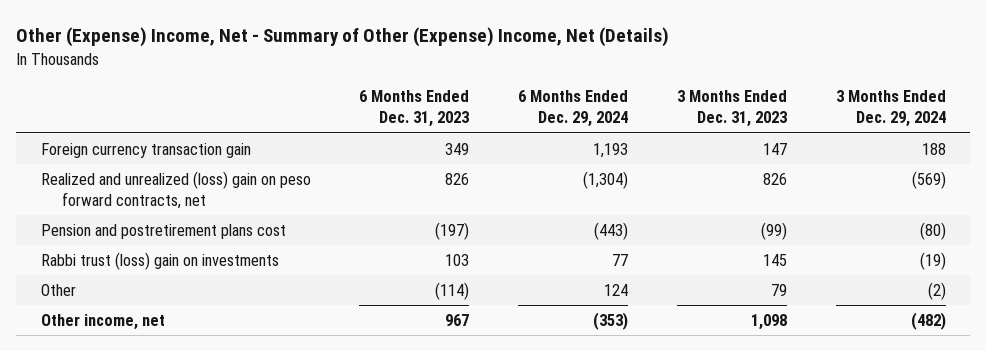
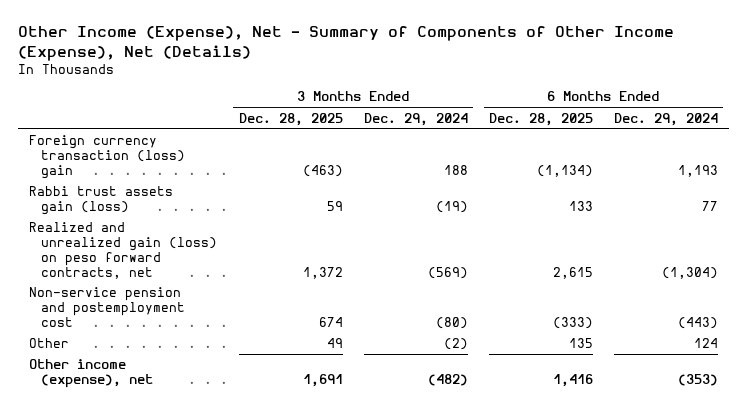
- Other (Expense) Income, Net - Summary of Other (Expense) Income, Net (Details)
+ Other Income (Expense), Net - Summary of Components of Other Income (Expense), Net (Details)
- | 6 Months Ended Dec. 31, 2023 | 6 Months Ended Dec. 29, 2024 | 3 Months Ended Dec. 31, 2023 | 3 Months Ended Dec. 29, 2024
+ | 3 Months Ended Dec. 28, 2025 | 3 Months Ended Dec. 29, 2024 | 6 Months Ended Dec. 28, 2025 | 6 Months Ended Dec. 29, 2024
- Foreign currency transaction gain | 349 | 1,193 | 147 | 188
- Realized and unrealized (loss) gain on peso forward contracts, net | 826 | (1,304) | 826 | (569)
- Pension and postretirement plans cost | (197) | (443) | (99) | (80)
- Rabbi trust (loss) gain on investments | 103 | 77 | 145 | (19)
+ Foreign currency transaction (loss) gain | (463) | 188 | (1,134) | 1,193
+ Rabbi trust assets gain (loss) | 59 | (19) | 133 | 77
+ Realized and unrealized gain (loss) on peso forward contracts, net | 1,372 | (569) | 2,615 | (1,304)
+ Non-service pension and postemployment cost | 674 | (80) | (333) | (443)
- Other income, net | 967 | (353) | 1,098 | (482)
+ Other income (expense), net | 1,691 | (482) | 1,416 | (353)

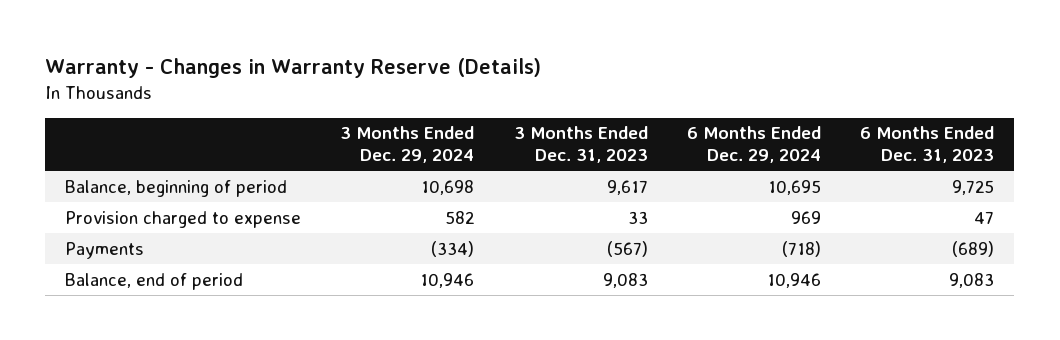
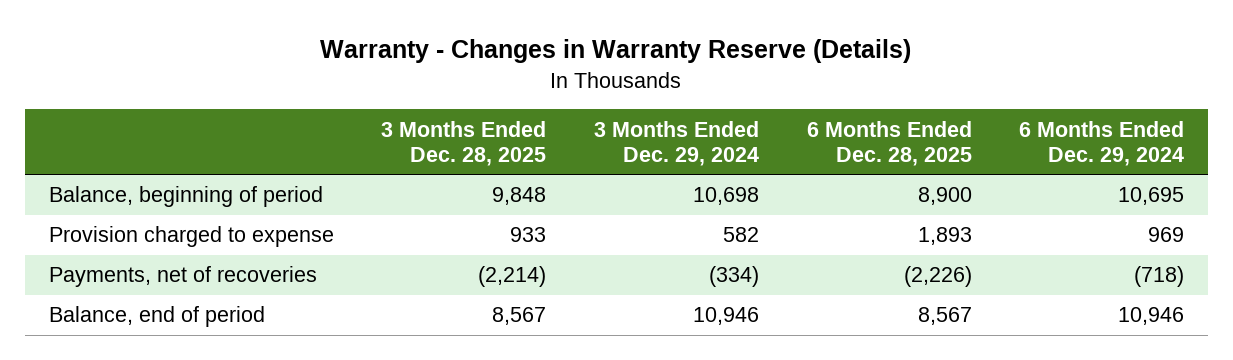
- | 3 Months Ended Dec. 29, 2024 | 3 Months Ended Dec. 31, 2023 | 6 Months Ended Dec. 29, 2024 | 6 Months Ended Dec. 31, 2023
+ | 3 Months Ended Dec. 28, 2025 | 3 Months Ended Dec. 29, 2024 | 6 Months Ended Dec. 28, 2025 | 6 Months Ended Dec. 29, 2024
- Payments | (334) | (567) | (718) | (689)
+ Payments, net of recoveries | (2,214) | (334) | (2,226) | (718)

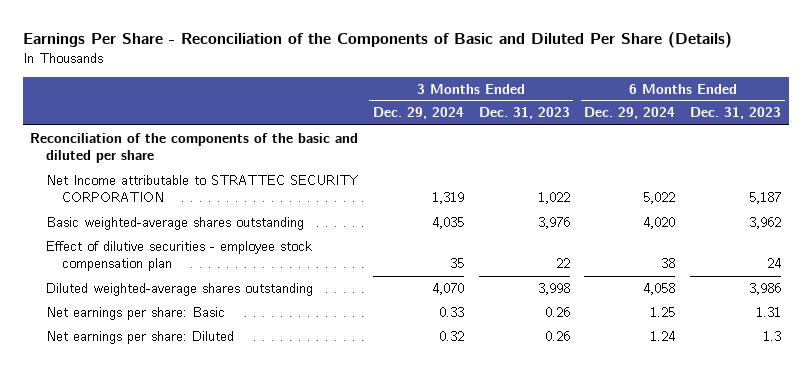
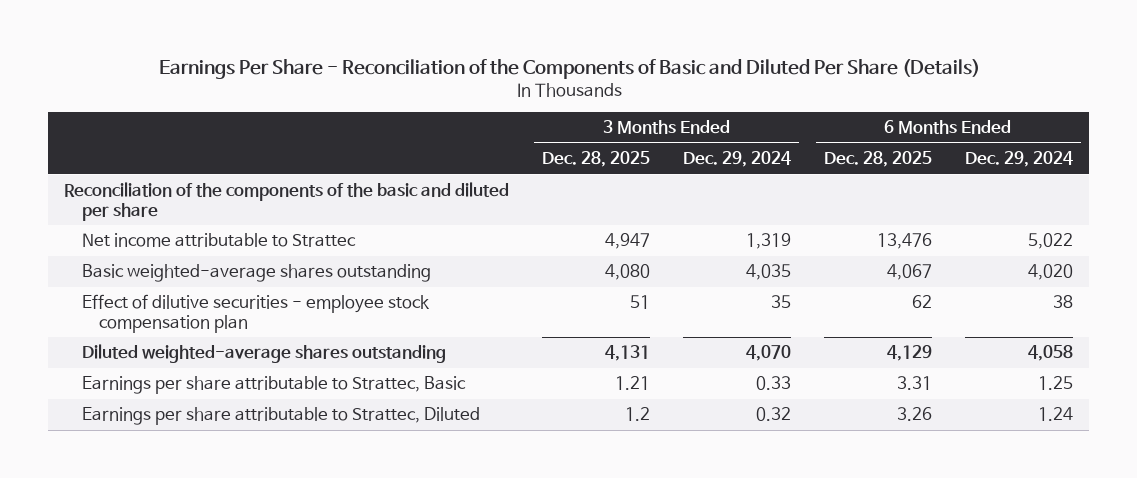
- | 3 Months Ended Dec. 29, 2024 | 3 Months Ended Dec. 31, 2023 | 6 Months Ended Dec. 29, 2024 | 6 Months Ended Dec. 31, 2023
+ | 3 Months Ended Dec. 28, 2025 | 3 Months Ended Dec. 29, 2024 | 6 Months Ended Dec. 28, 2025 | 6 Months Ended Dec. 29, 2024
- Net Income attributable to STRATTEC SECURITY CORPORATION | 1,319 | 1,022 | 5,022 | 5,187
+ Net income attributable to Strattec | 4,947 | 1,319 | 13,476 | 5,022
- Net earnings per share: Basic | 0.33 | 0.26 | 1.25 | 1.31
- Net earnings per share: Diluted | 0.32 | 0.26 | 1.24 | 1.3
+ Earnings per share attributable to Strattec, Basic | 1.21 | 0.33 | 3.31 | 1.25
+ Earnings per share attributable to Strattec, Diluted | 1.2 | 0.32 | 3.26 | 1.24

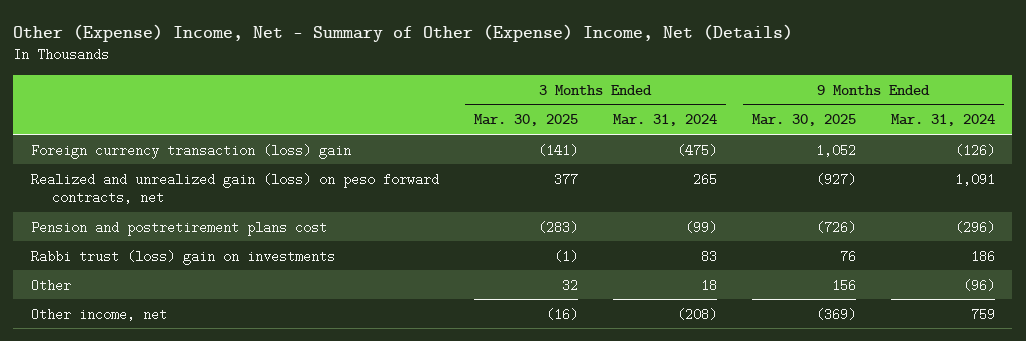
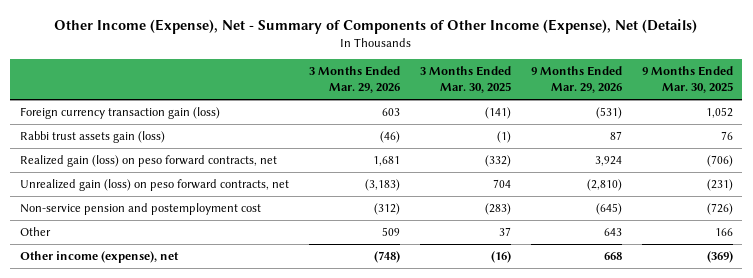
- Other (Expense) Income, Net - Summary of Other (Expense) Income, Net (Details)
+ Other Income (Expense), Net - Summary of Components of Other Income (Expense), Net (Details)
- | 3 Months Ended Mar. 30, 2025 | 3 Months Ended Mar. 31, 2024 | 9 Months Ended Mar. 30, 2025 | 9 Months Ended Mar. 31, 2024
+ | 3 Months Ended Mar. 29, 2026 | 3 Months Ended Mar. 30, 2025 | 9 Months Ended Mar. 29, 2026 | 9 Months Ended Mar. 30, 2025
- Foreign currency transaction (loss) gain | (141) | (475) | 1,052 | (126)
- Realized and unrealized gain (loss) on peso forward contracts, net | 377 | 265 | (927) | 1,091
- Pension and postretirement plans cost | (283) | (99) | (726) | (296)
- Rabbi trust (loss) gain on investments | (1) | 83 | 76 | 186
- Other | 32 | 18 | 156 | (96)
- Other income, net | (16) | (208) | (369) | 759
+ Foreign currency transaction gain (loss) | 603 | (141) | (531) | 1,052
+ Rabbi trust assets gain (loss) | (46) | (1) | 87 | 76
+ Realized gain (loss) on peso forward contracts, net | 1,681 | (332) | 3,924 | (706)
+ Unrealized gain (loss) on peso forward contracts, net | (3,183) | 704 | (2,810) | (231)
+ Non-service pension and postemployment cost | (312) | (283) | (645) | (726)
+ Other | 509 | 37 | 643 | 166
+ Other income (expense), net | (748) | (16) | 668 | (369)

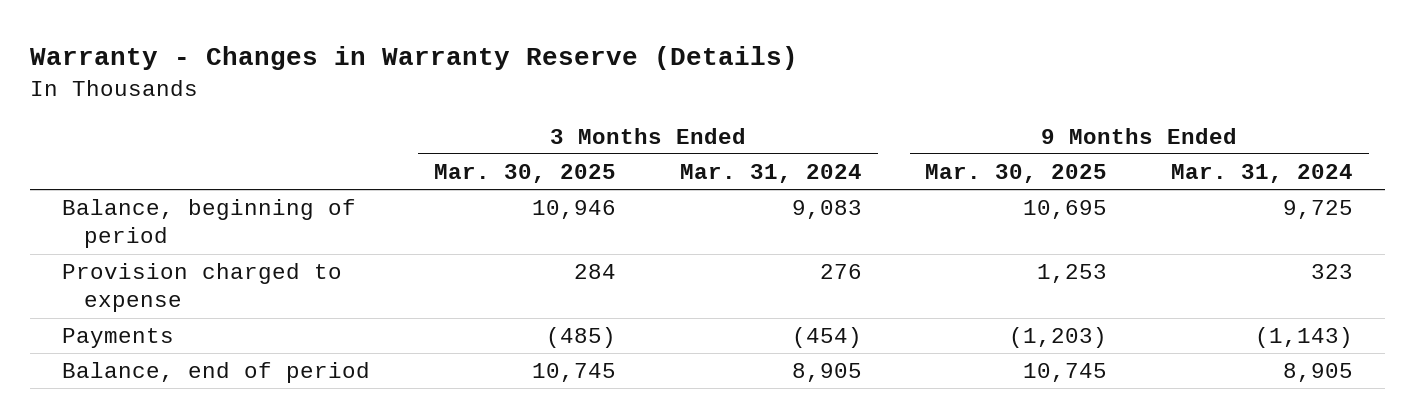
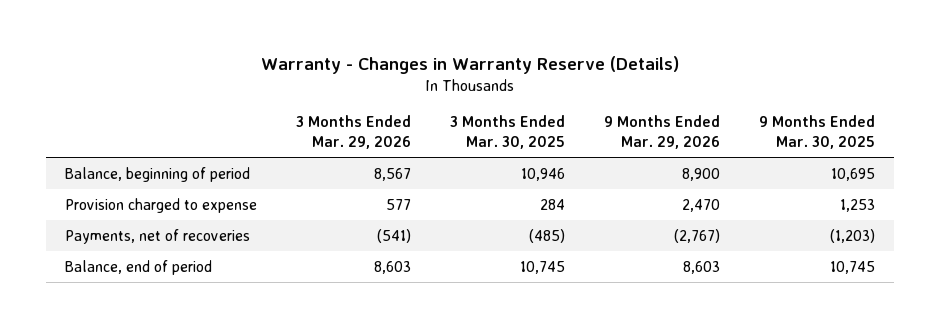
- | 3 Months Ended Mar. 30, 2025 | 3 Months Ended Mar. 31, 2024 | 9 Months Ended Mar. 30, 2025 | 9 Months Ended Mar. 31, 2024
+ | 3 Months Ended Mar. 29, 2026 | 3 Months Ended Mar. 30, 2025 | 9 Months Ended Mar. 29, 2026 | 9 Months Ended Mar. 30, 2025
- Payments | (485) | (454) | (1,203) | (1,143)
+ Payments, net of recoveries | (541) | (485) | (2,767) | (1,203)

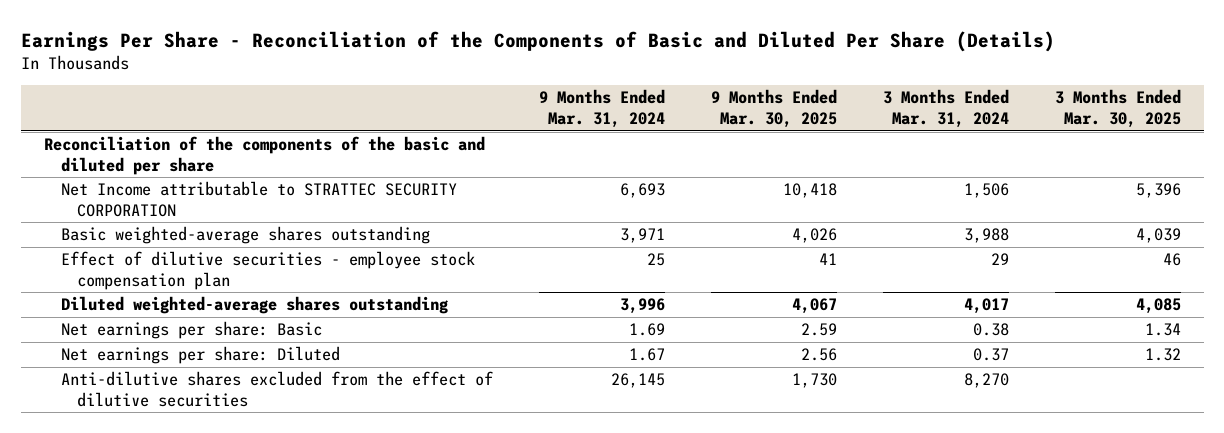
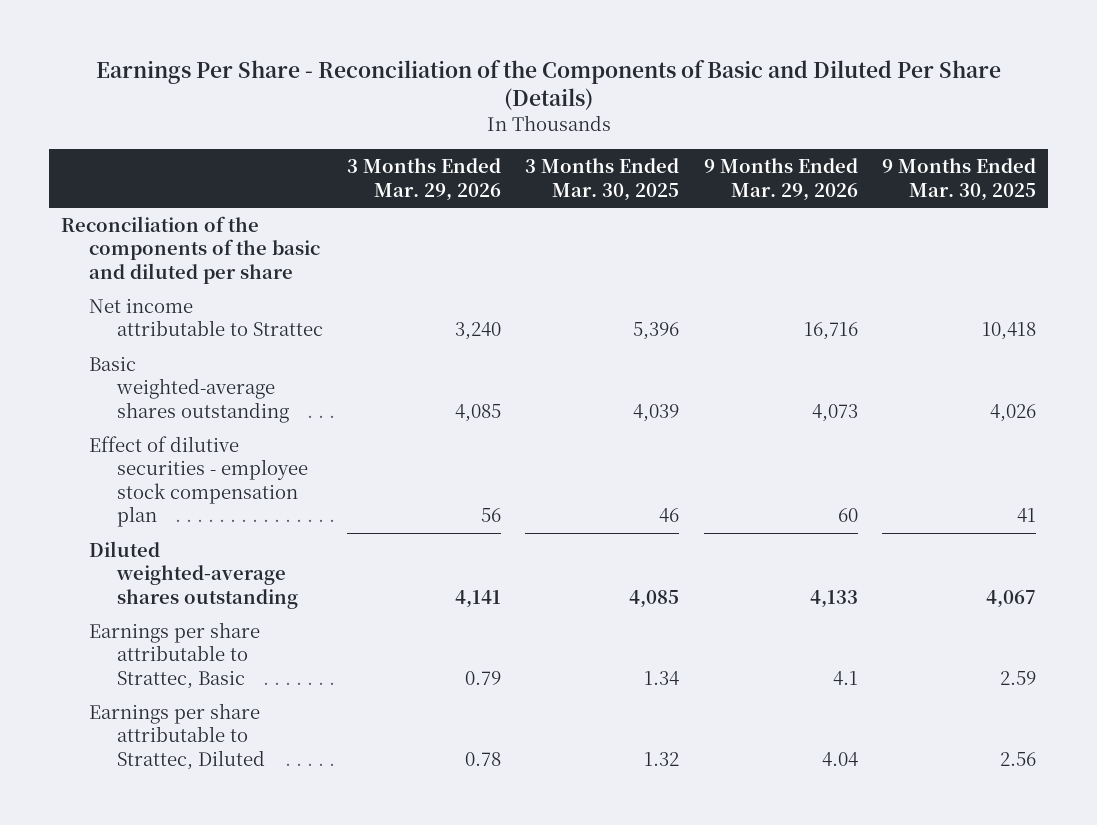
- | 9 Months Ended Mar. 31, 2024 | 9 Months Ended Mar. 30, 2025 | 3 Months Ended Mar. 31, 2024 | 3 Months Ended Mar. 30, 2025
+ | 3 Months Ended Mar. 29, 2026 | 3 Months Ended Mar. 30, 2025 | 9 Months Ended Mar. 29, 2026 | 9 Months Ended Mar. 30, 2025
- Net Income attributable to STRATTEC SECURITY CORPORATION | 6,693 | 10,418 | 1,506 | 5,396
+ Net income attributable to Strattec | 3,240 | 5,396 | 16,716 | 10,418
- Net earnings per share: Basic | 1.69 | 2.59 | 0.38 | 1.34
- Net earnings per share: Diluted | 1.67 | 2.56 | 0.37 | 1.32
- Anti-dilutive shares excluded from the effect of dilutive securities | 26,145 | 1,730 | 8,270 |
+ Earnings per share attributable to Strattec, Basic | 0.79 | 1.34 | 4.1 | 2.59
+ Earnings per share attributable to Strattec, Diluted | 0.78 | 1.32 | 4.04 | 2.56

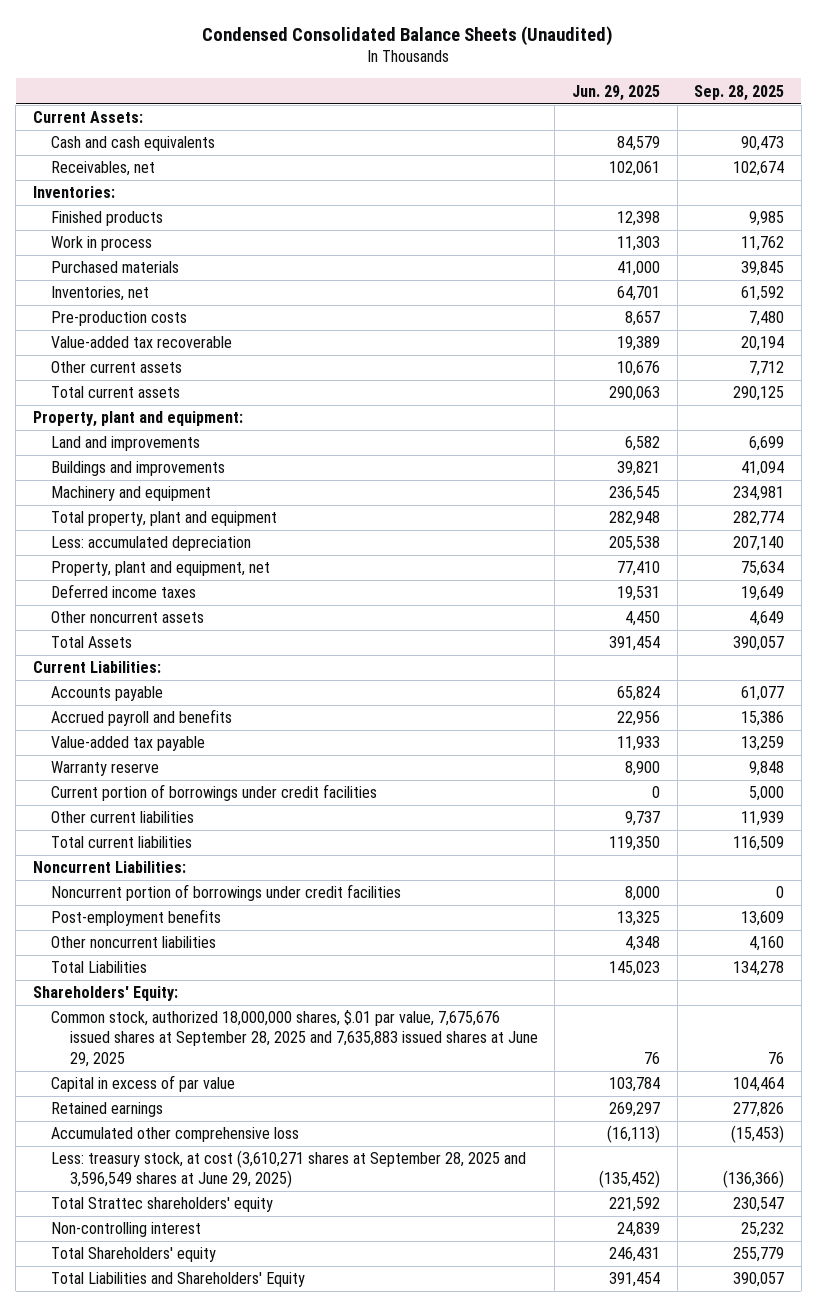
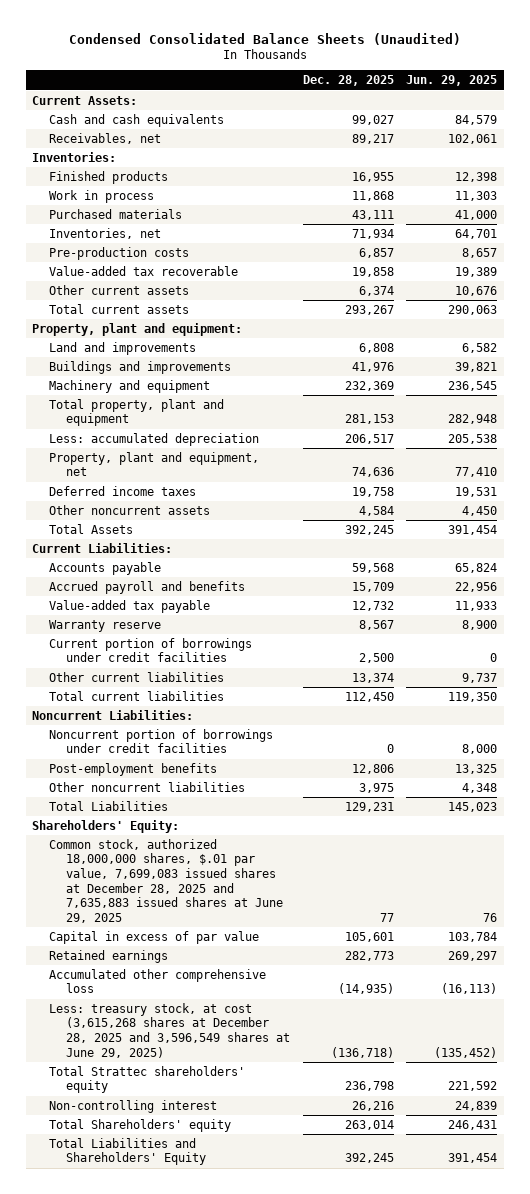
- | Jun. 29, 2025 | Sep. 28, 2025
+ | Dec. 28, 2025 | Jun. 29, 2025
- Common stock, authorized 18,000,000 shares, $.01 par value, 7,675,676 issued shares at September 28, 2025 and 7,635,883 issued shares at June 29, 2025 | 76 | 76
+ Common stock, authorized 18,000,000 shares, $.01 par value, 7,699,083 issued shares at December 28, 2025 and 7,635,883 issued shares at June 29, 2025 | 77 | 76
- Less: treasury stock, at cost (3,610,271 shares at September 28, 2025 and 3,596,549 shares at June 29, 2025) | (135,452) | (136,366)
+ Less: treasury stock, at cost (3,615,268 shares at December 28, 2025 and 3,596,549 shares at June 29, 2025) | (136,718) | (135,452)

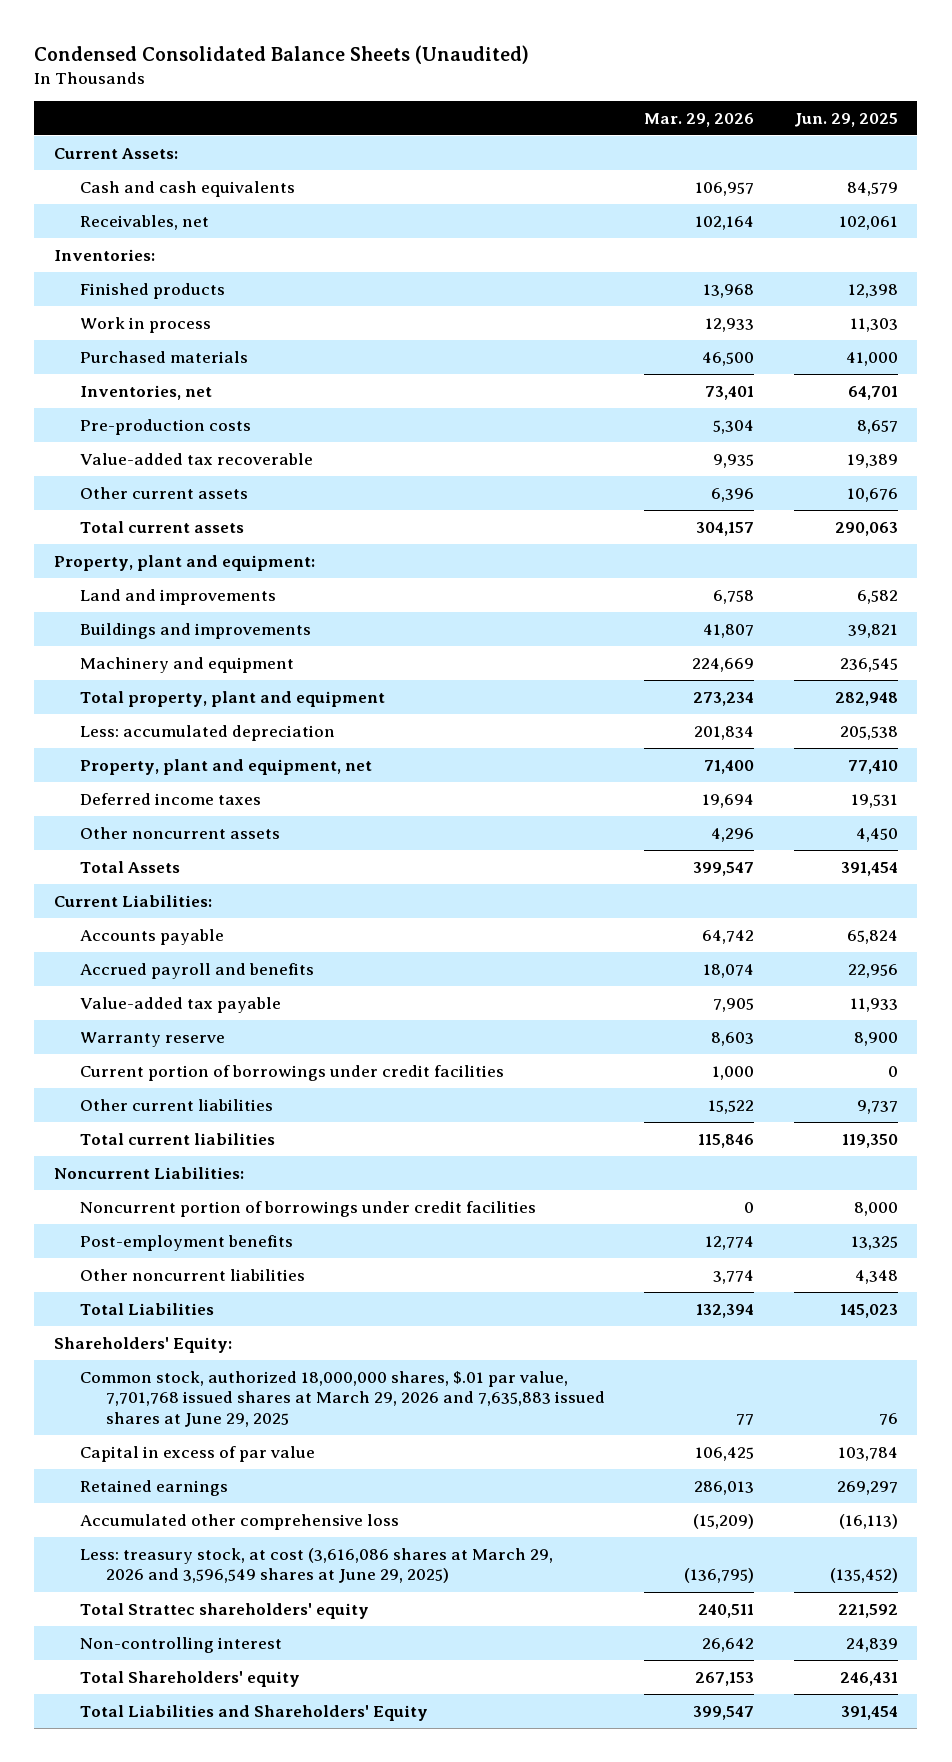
- | Dec. 28, 2025 | Jun. 29, 2025
+ | Mar. 29, 2026 | Jun. 29, 2025
- Common stock, authorized 18,000,000 shares, $.01 par value, 7,699,083 issued shares at December 28, 2025 and 7,635,883 issued shares at June 29, 2025 | 77 | 76
+ Common stock, authorized 18,000,000 shares, $.01 par value, 7,701,768 issued shares at March 29, 2026 and 7,635,883 issued shares at June 29, 2025 | 77 | 76
- Less: treasury stock, at cost (3,615,268 shares at December 28, 2025 and 3,596,549 shares at June 29, 2025) | (136,718) | (135,452)
+ Less: treasury stock, at cost (3,616,086 shares at March 29, 2026 and 3,596,549 shares at June 29, 2025) | (136,795) | (135,452)

